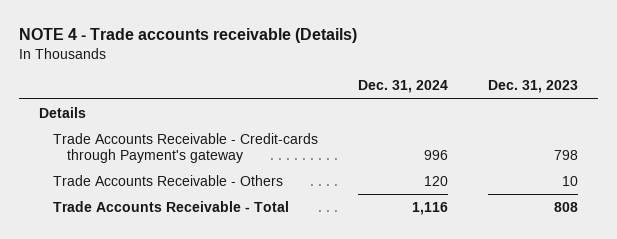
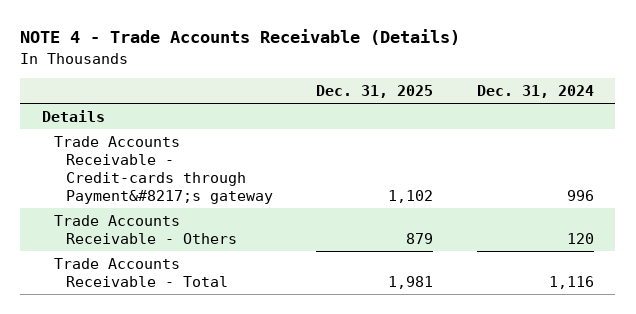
- NOTE 4 - Trade accounts receivable (Details)
+ NOTE 4 - Trade Accounts Receivable (Details)
- | Dec. 31, 2024 | Dec. 31, 2023
+ | Dec. 31, 2025 | Dec. 31, 2024
- Trade Accounts Receivable - Credit-cards through Payment's gateway | 996 | 798
+ Trade Accounts Receivable - Credit-cards through Payment&#8217;s gateway | 1,102 | 996

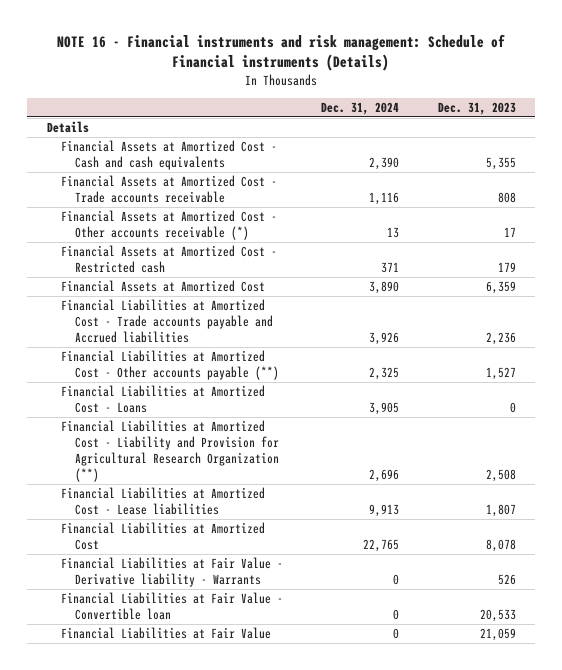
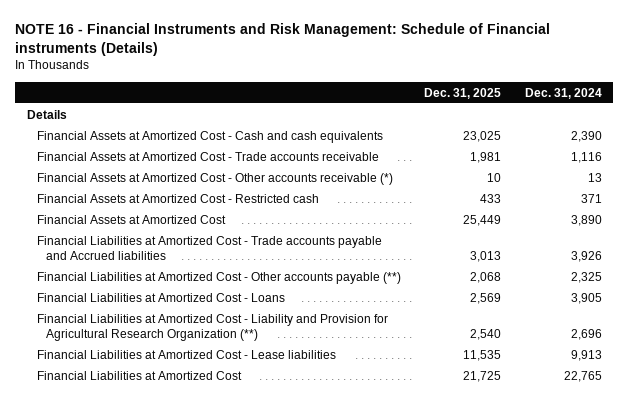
- NOTE 16 - Financial instruments and risk management: Schedule of Financial instruments (Details)
+ NOTE 16 - Financial Instruments and Risk Management: Schedule of Financial instruments (Details)
- | Dec. 31, 2024 | Dec. 31, 2023
+ | Dec. 31, 2025 | Dec. 31, 2024
- Financial Liabilities at Fair Value - Derivative liability - Warrants | 0 | 526
- Financial Liabilities at Fair Value - Convertible loan | 0 | 20,533
- Financial Liabilities at Fair Value | 0 | 21,059

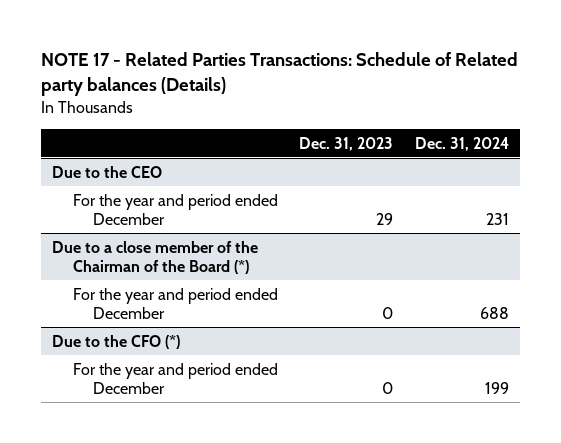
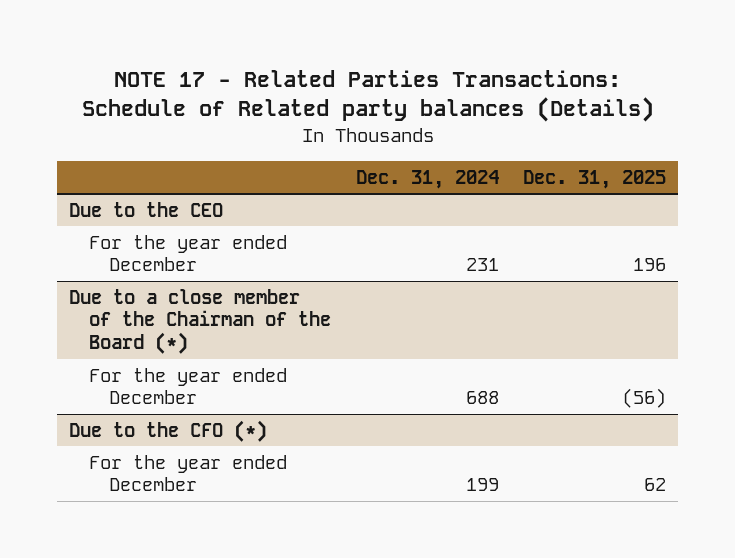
- | Dec. 31, 2023 | Dec. 31, 2024
+ | Dec. 31, 2024 | Dec. 31, 2025
@ Due to the CEO
- For the year and period ended December | 29 | 231
+ For the year ended December | 231 | 196
@ Due to a close member of the Chairman of the Board (*)
- For the year and period ended December | 0 | 688
+ For the year ended December | 688 | (56)
@ Due to the CFO (*)
- For the year and period ended December | 0 | 199
+ For the year ended December | 199 | 62

